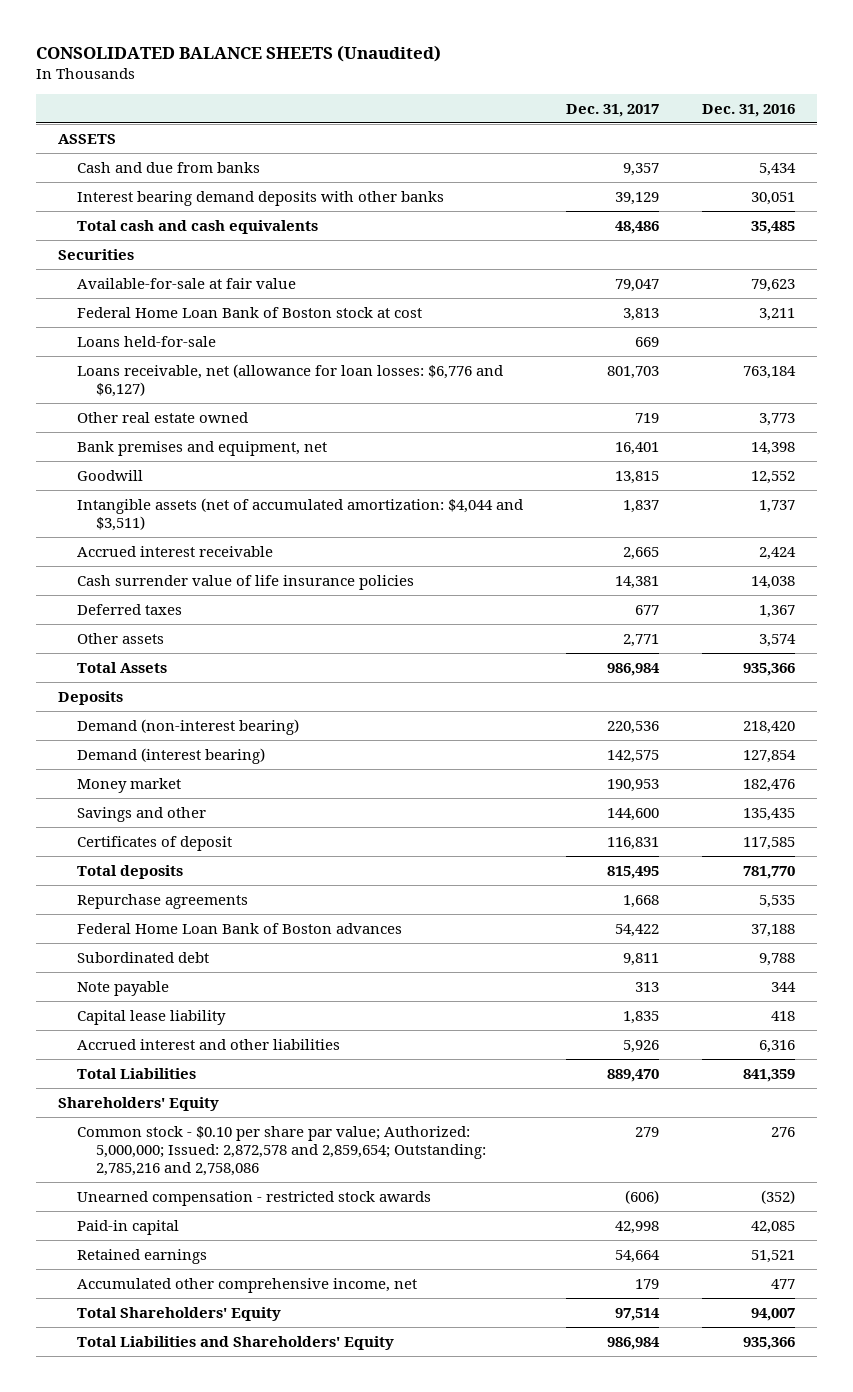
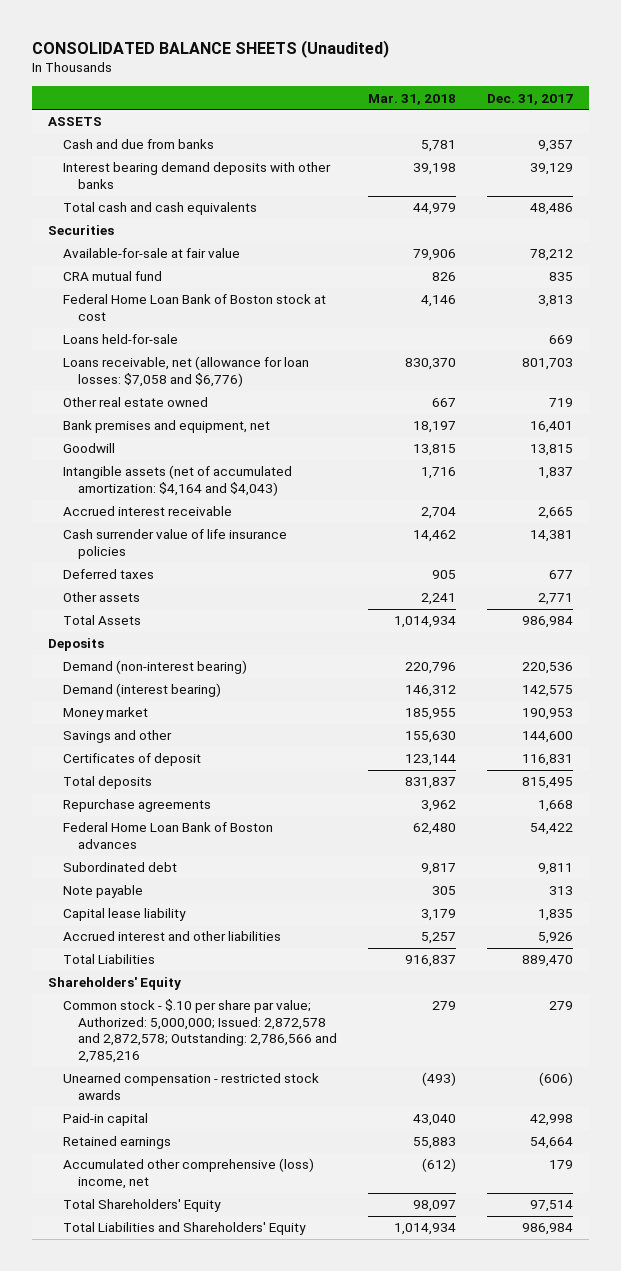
- | Dec. 31, 2017 | Dec. 31, 2016
+ | Mar. 31, 2018 | Dec. 31, 2017
- Available-for-sale at fair value | 79,047 | 79,623
+ Available-for-sale at fair value | 79,906 | 78,212
+ CRA mutual fund | 826 | 835
- Loans receivable, net (allowance for loan losses: $6,776 and $6,127) | 801,703 | 763,184
+ Loans receivable, net (allowance for loan losses: $7,058 and $6,776) | 830,370 | 801,703
- Intangible assets (net of accumulated amortization: $4,044 and $3,511) | 1,837 | 1,737
+ Intangible assets (net of accumulated amortization: $4,164 and $4,043) | 1,716 | 1,837
- Common stock - $0.10 per share par value; Authorized: 5,000,000; Issued: 2,872,578 and 2,859,654; Outstanding: 2,785,216 and 2,758,086 | 279 | 276
+ Common stock - $.10 per share par value; Authorized: 5,000,000; Issued: 2,872,578 and 2,872,578; Outstanding: 2,786,566 and 2,785,216 | 279 | 279
- Accumulated other comprehensive income, net | 179 | 477
+ Accumulated other comprehensive (loss) income, net | (612) | 179

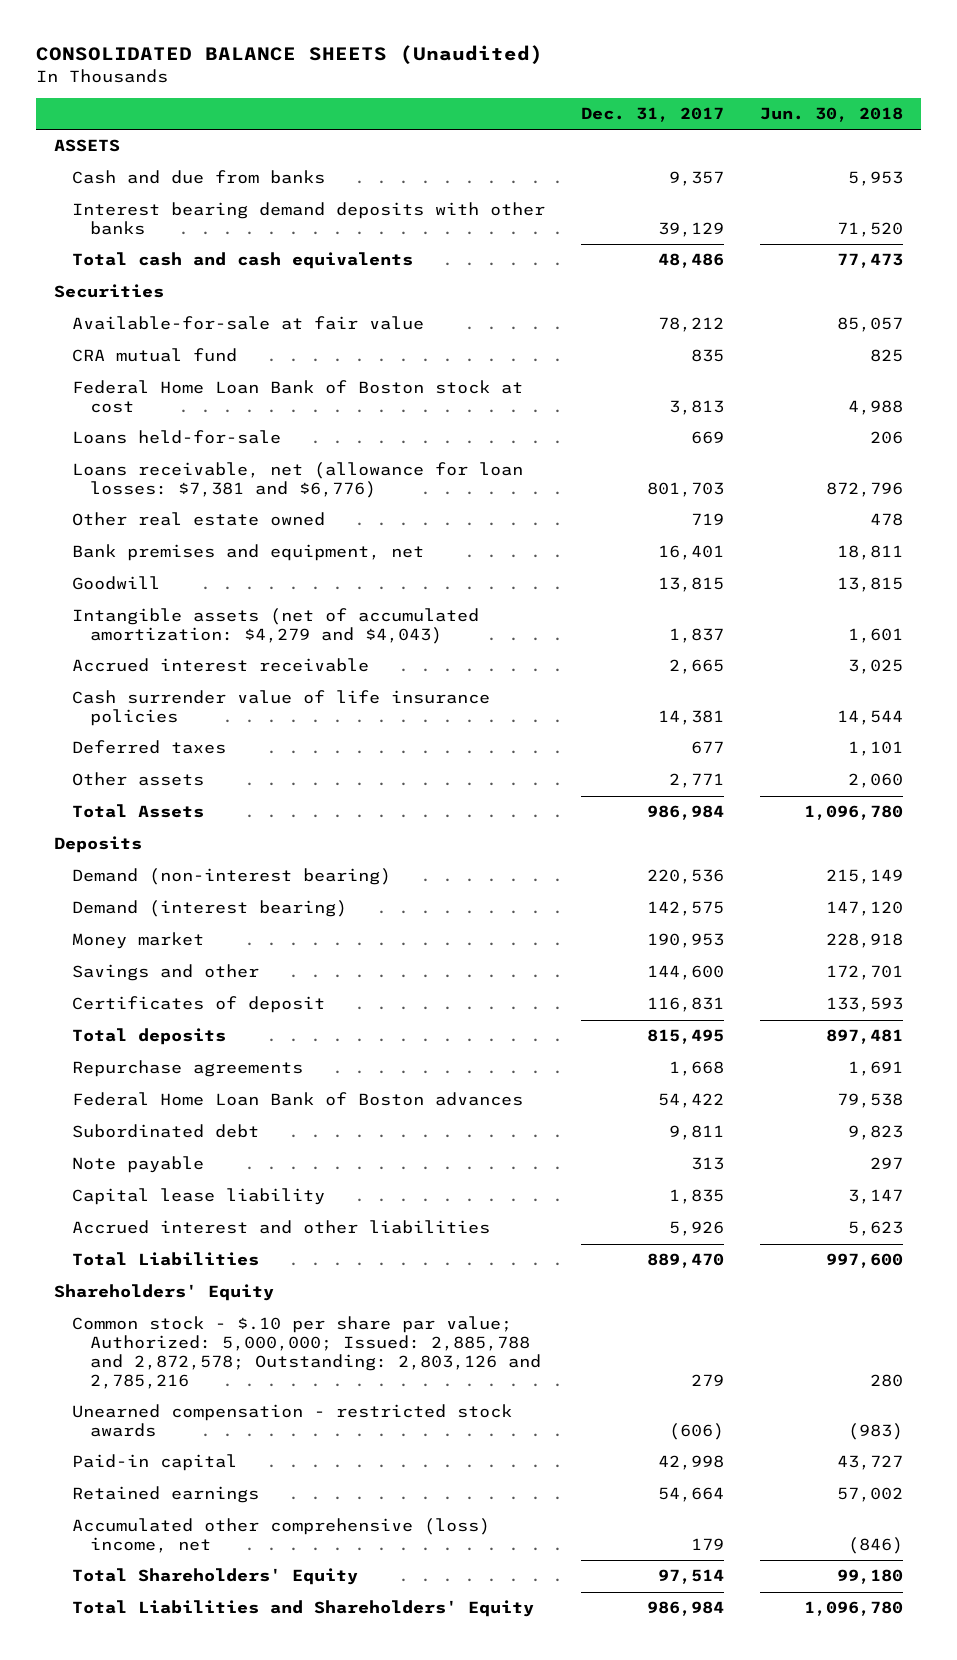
- | Mar. 31, 2018 | Dec. 31, 2017
+ | Dec. 31, 2017 | Jun. 30, 2018
- Loans receivable, net (allowance for loan losses: $7,058 and $6,776) | 830,370 | 801,703
+ Loans receivable, net (allowance for loan losses: $7,381 and $6,776) | 801,703 | 872,796
- Intangible assets (net of accumulated amortization: $4,164 and $4,043) | 1,716 | 1,837
+ Intangible assets (net of accumulated amortization: $4,279 and $4,043) | 1,837 | 1,601
- Common stock - $.10 per share par value; Authorized: 5,000,000; Issued: 2,872,578 and 2,872,578; Outstanding: 2,786,566 and 2,785,216 | 279 | 279
+ Common stock - $.10 per share par value; Authorized: 5,000,000; Issued: 2,885,788 and 2,872,578; Outstanding: 2,803,126 and 2,785,216 | 279 | 280

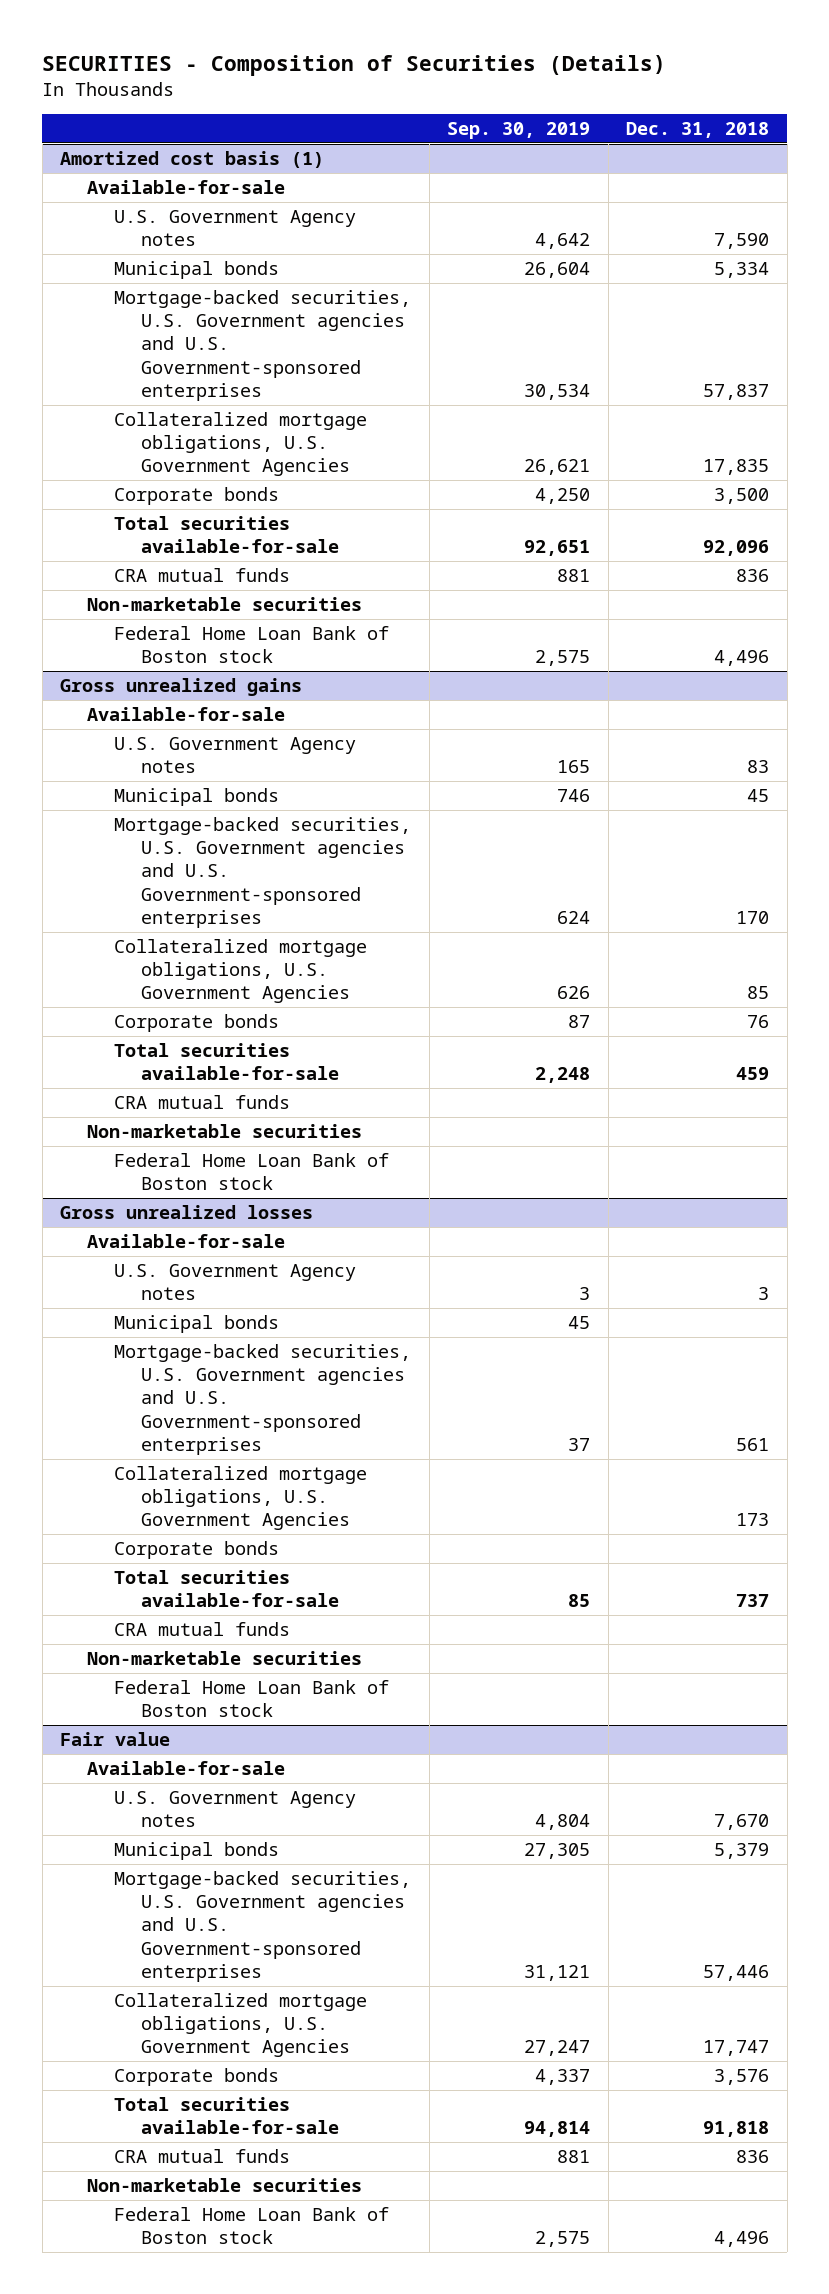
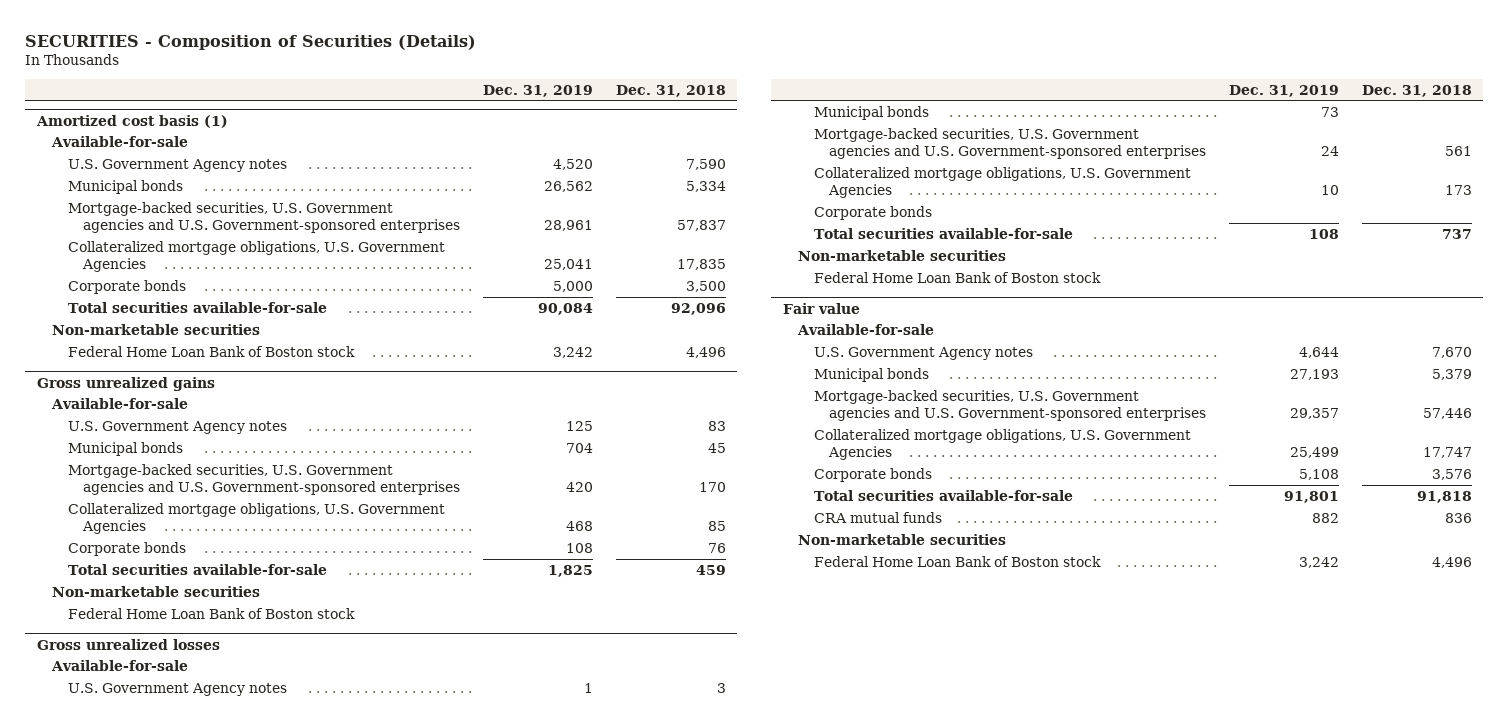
- | Sep. 30, 2019 | Dec. 31, 2018
+ | Dec. 31, 2019 | Dec. 31, 2018
@ Amortized cost basis (1)
- CRA mutual funds | 881 | 836
@ Gross unrealized gains
- CRA mutual funds
@ Gross unrealized losses
- CRA mutual funds

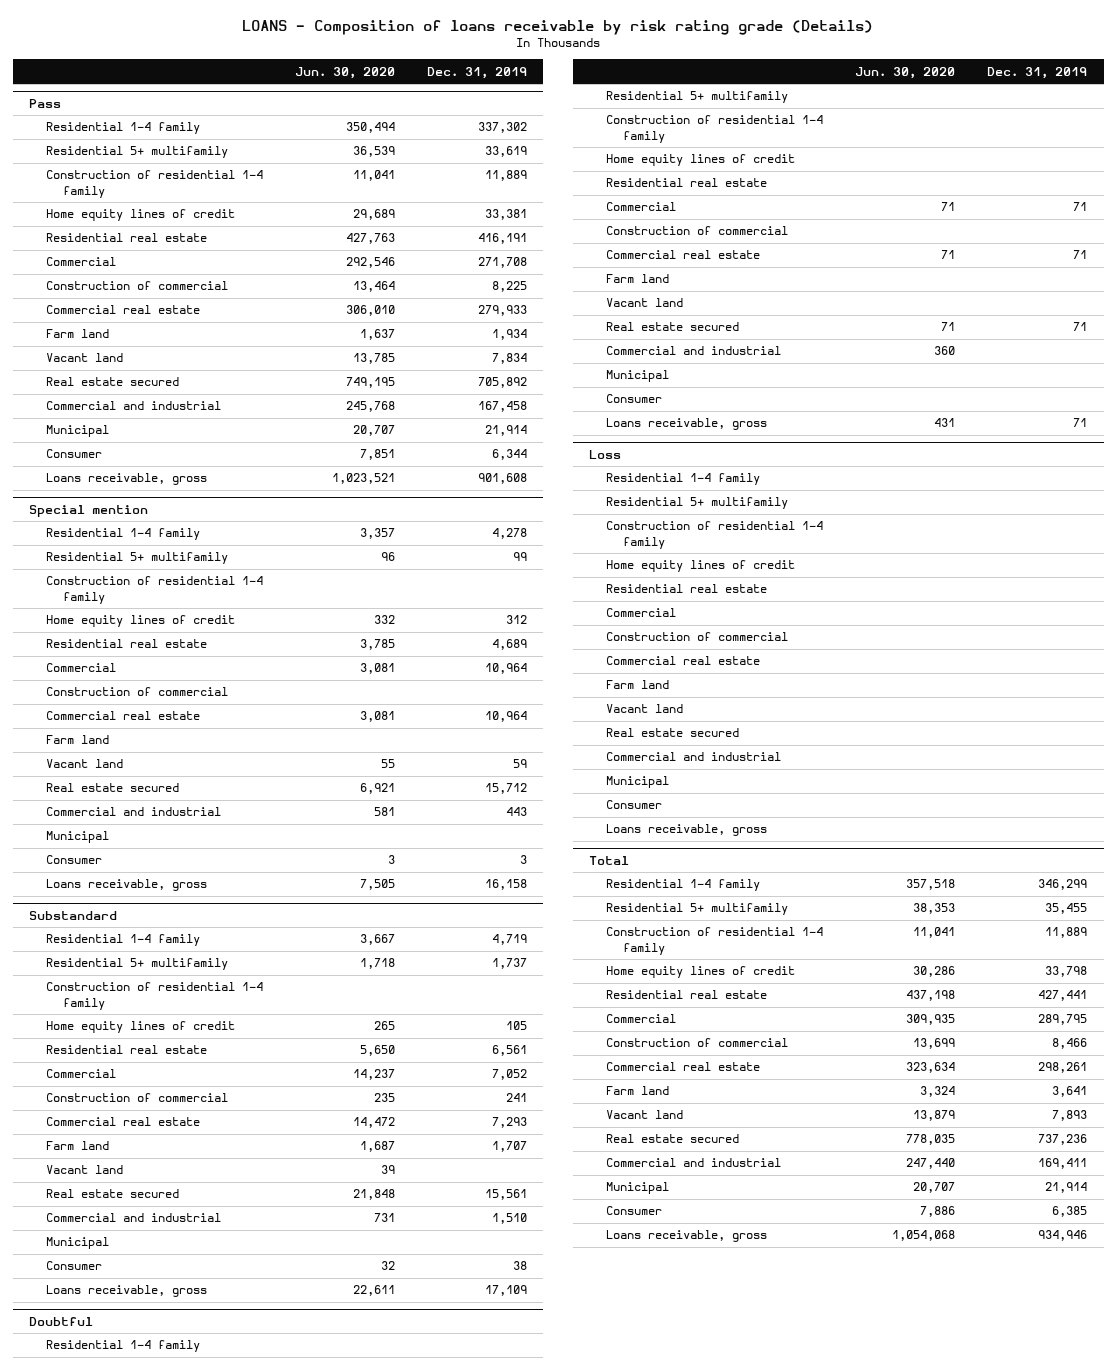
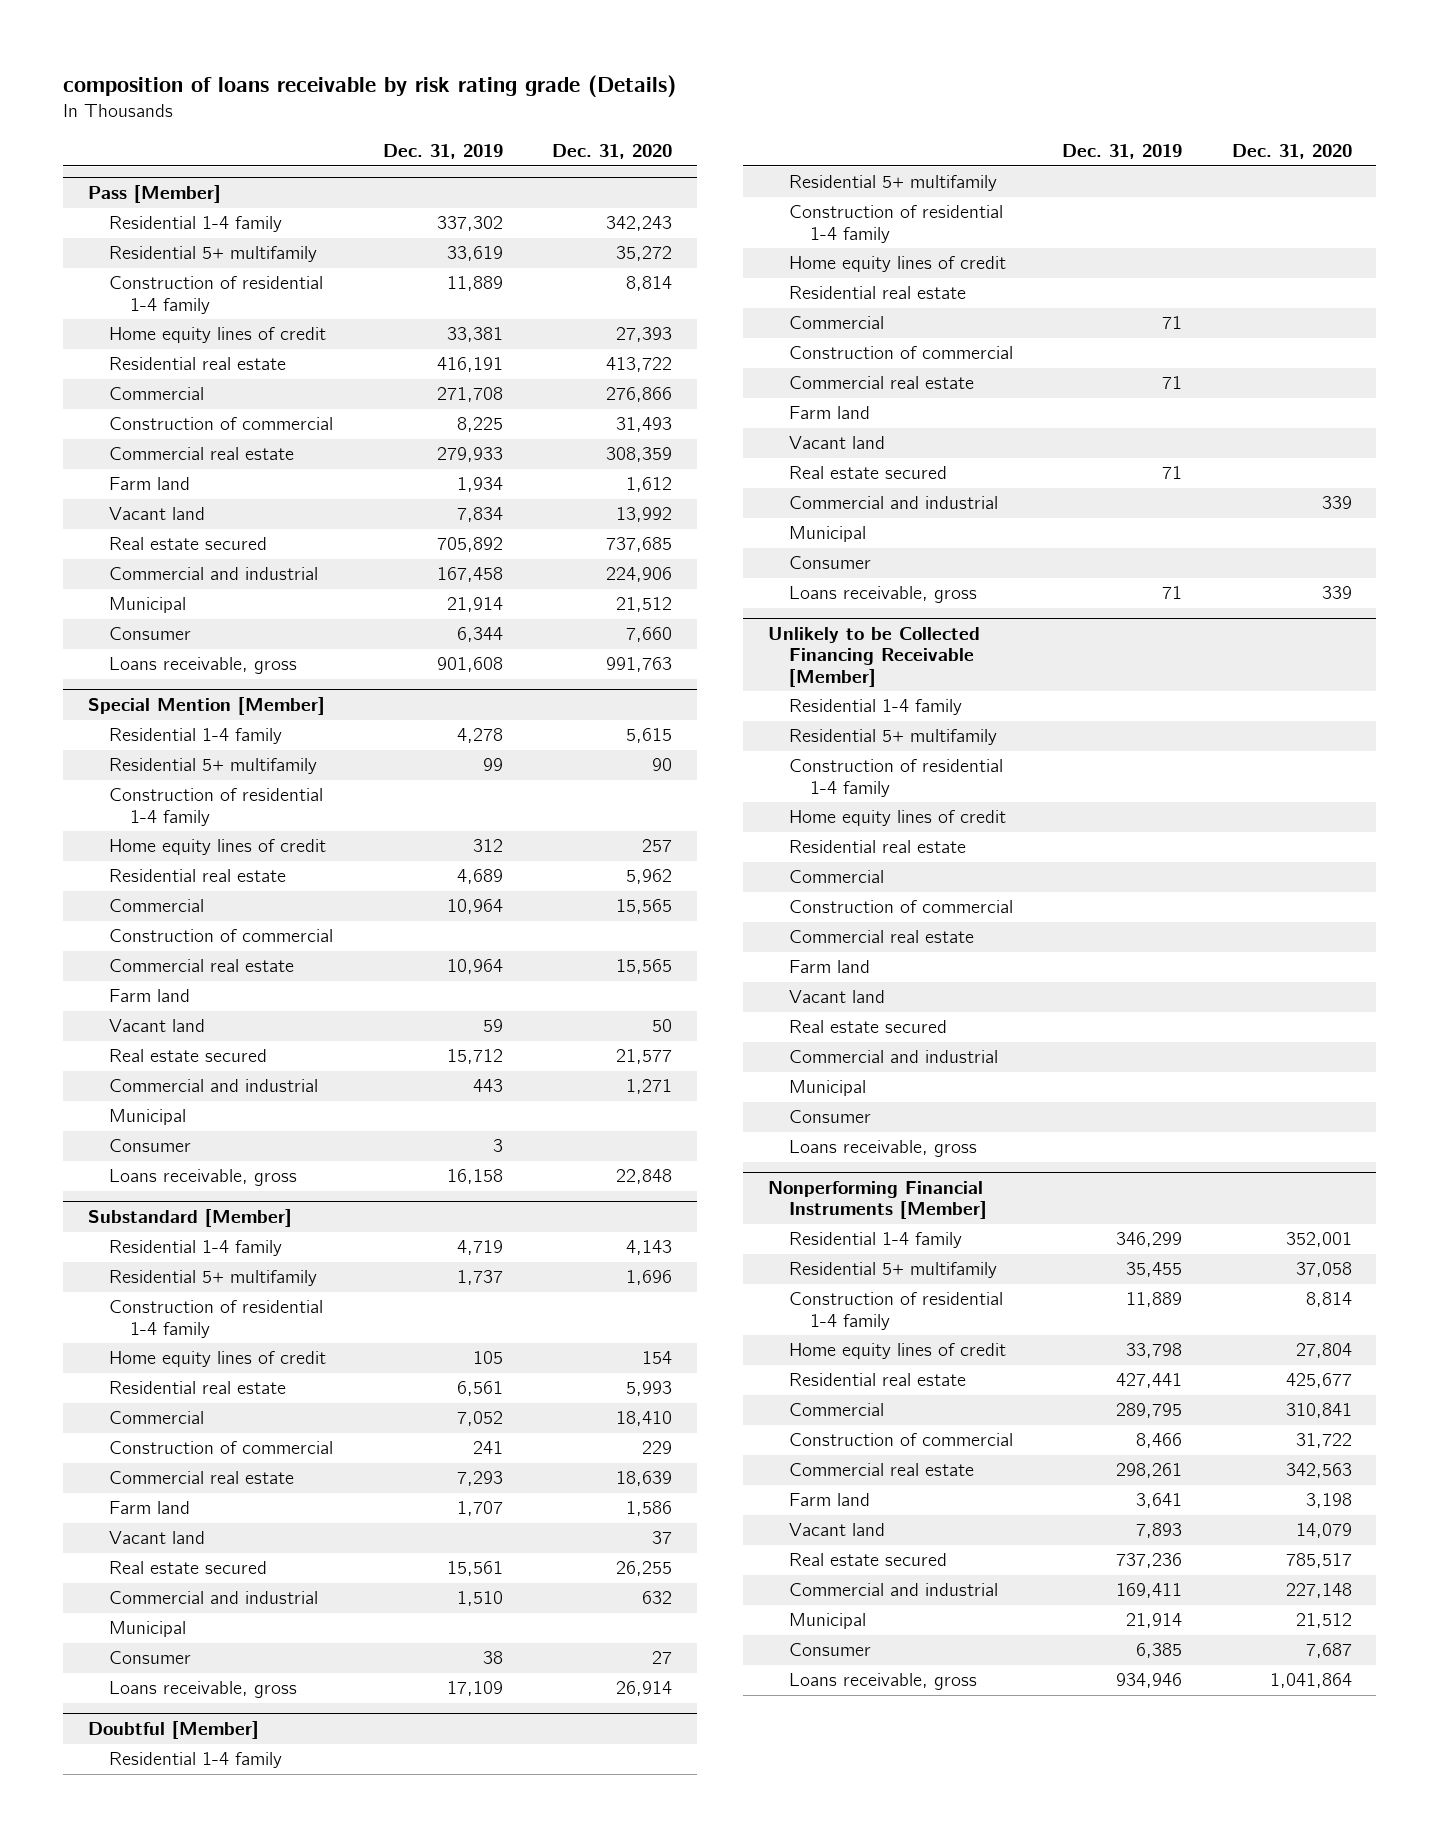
- LOANS - Composition of loans receivable by risk rating grade (Details)
+ composition of loans receivable by risk rating grade (Details)
- | Jun. 30, 2020 | Dec. 31, 2019
+ | Dec. 31, 2019 | Dec. 31, 2020
- Pass
+ Pass [Member]
- Special mention
+ Special Mention [Member]
- Substandard
+ Substandard [Member]
- Doubtful
+ Doubtful [Member]
- Loss
+ Unlikely to be Collected Financing Receivable [Member]
- Total
+ Nonperforming Financial Instruments [Member]

